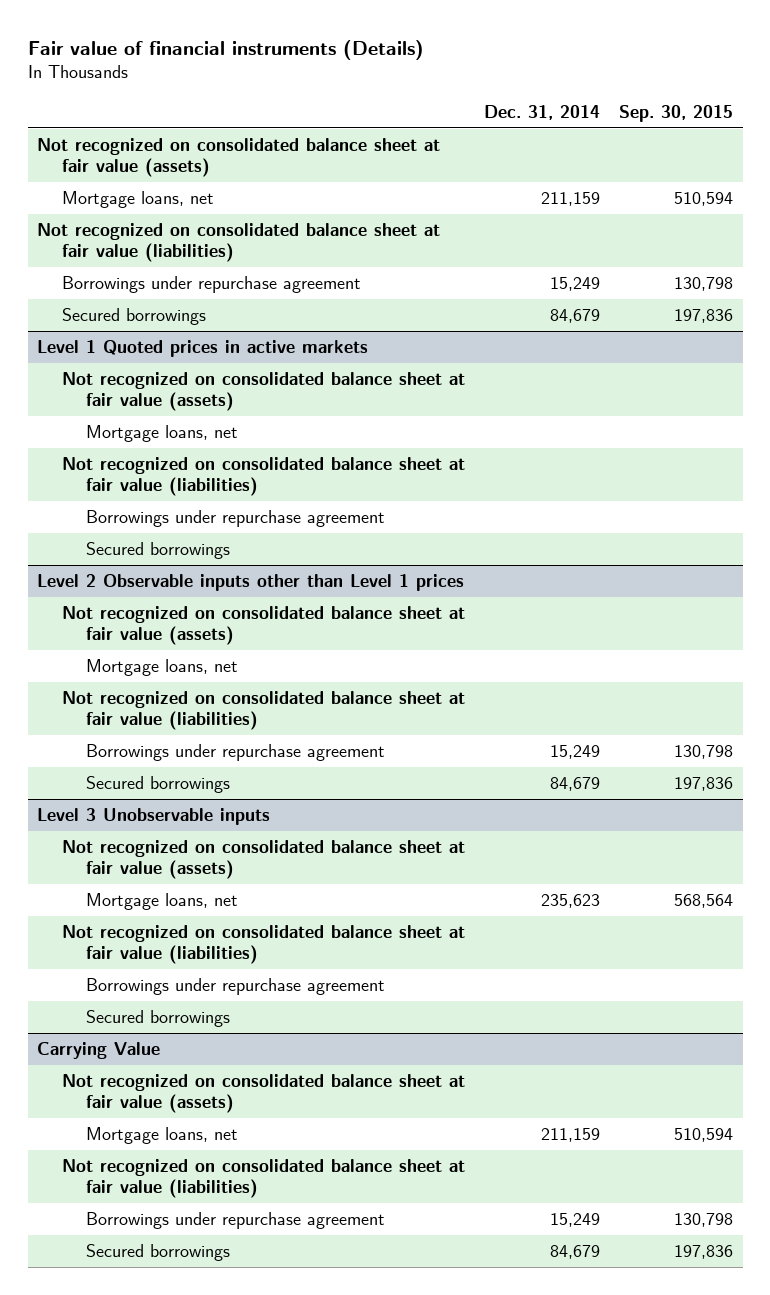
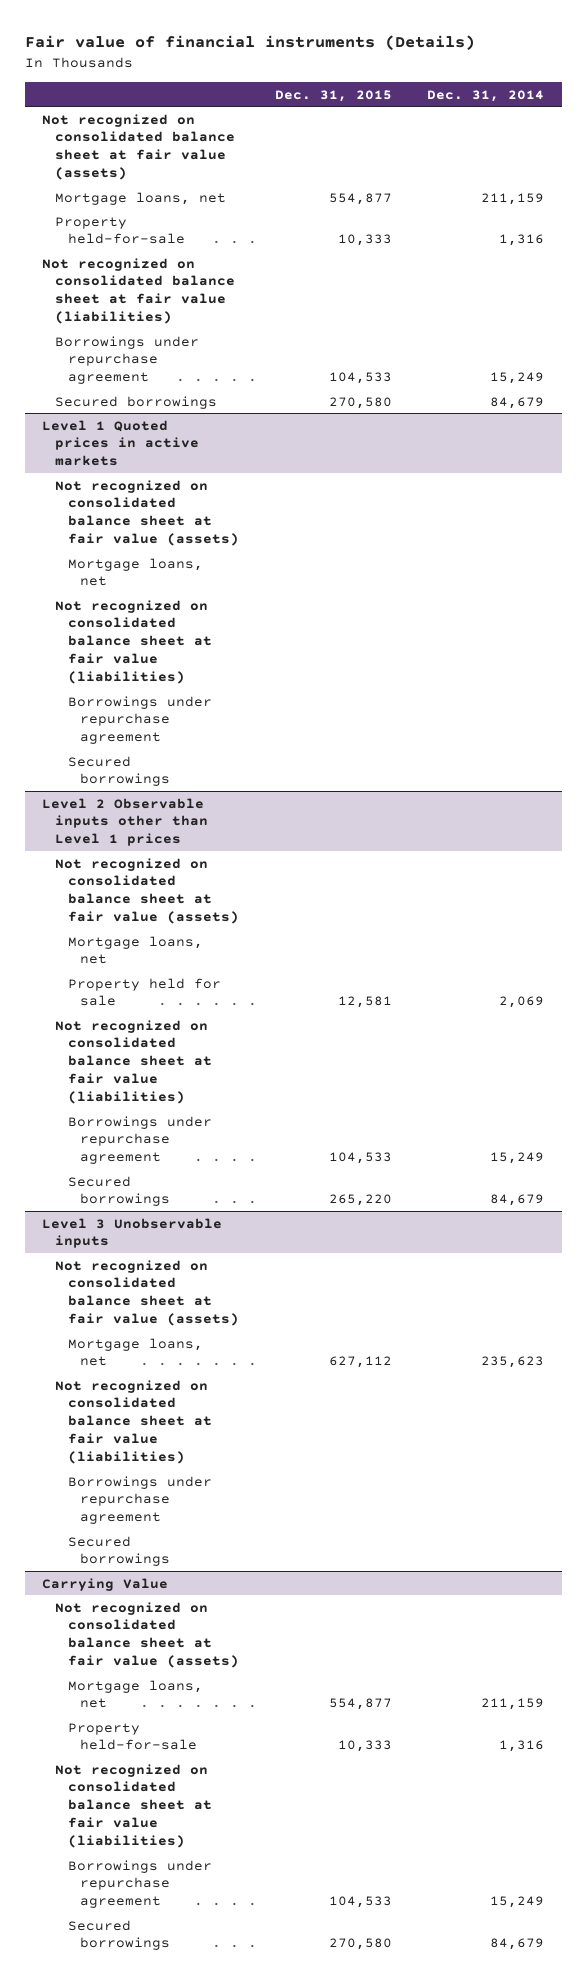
- | Dec. 31, 2014 | Sep. 30, 2015
+ | Dec. 31, 2015 | Dec. 31, 2014
+ Property held-for-sale | 10,333 | 1,316
@ Level 2 Observable inputs other than Level 1 prices
+ Property held for sale | 12,581 | 2,069
@ Carrying Value
+ Property held-for-sale | 10,333 | 1,316

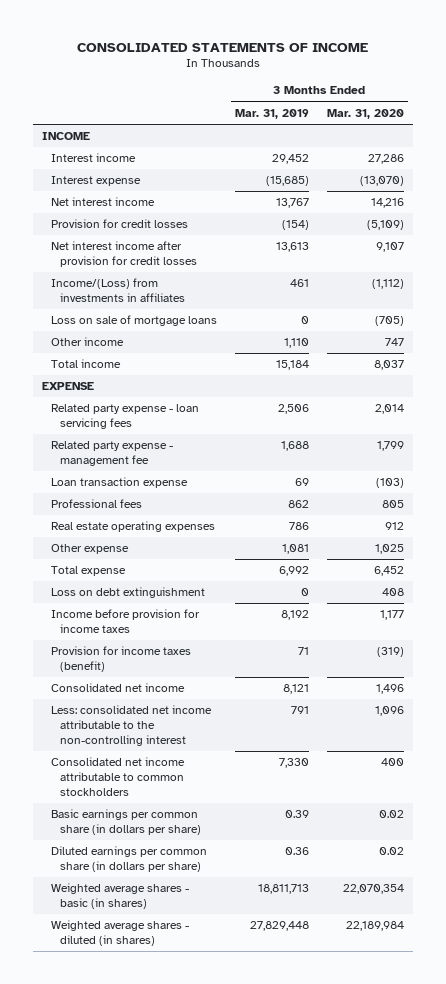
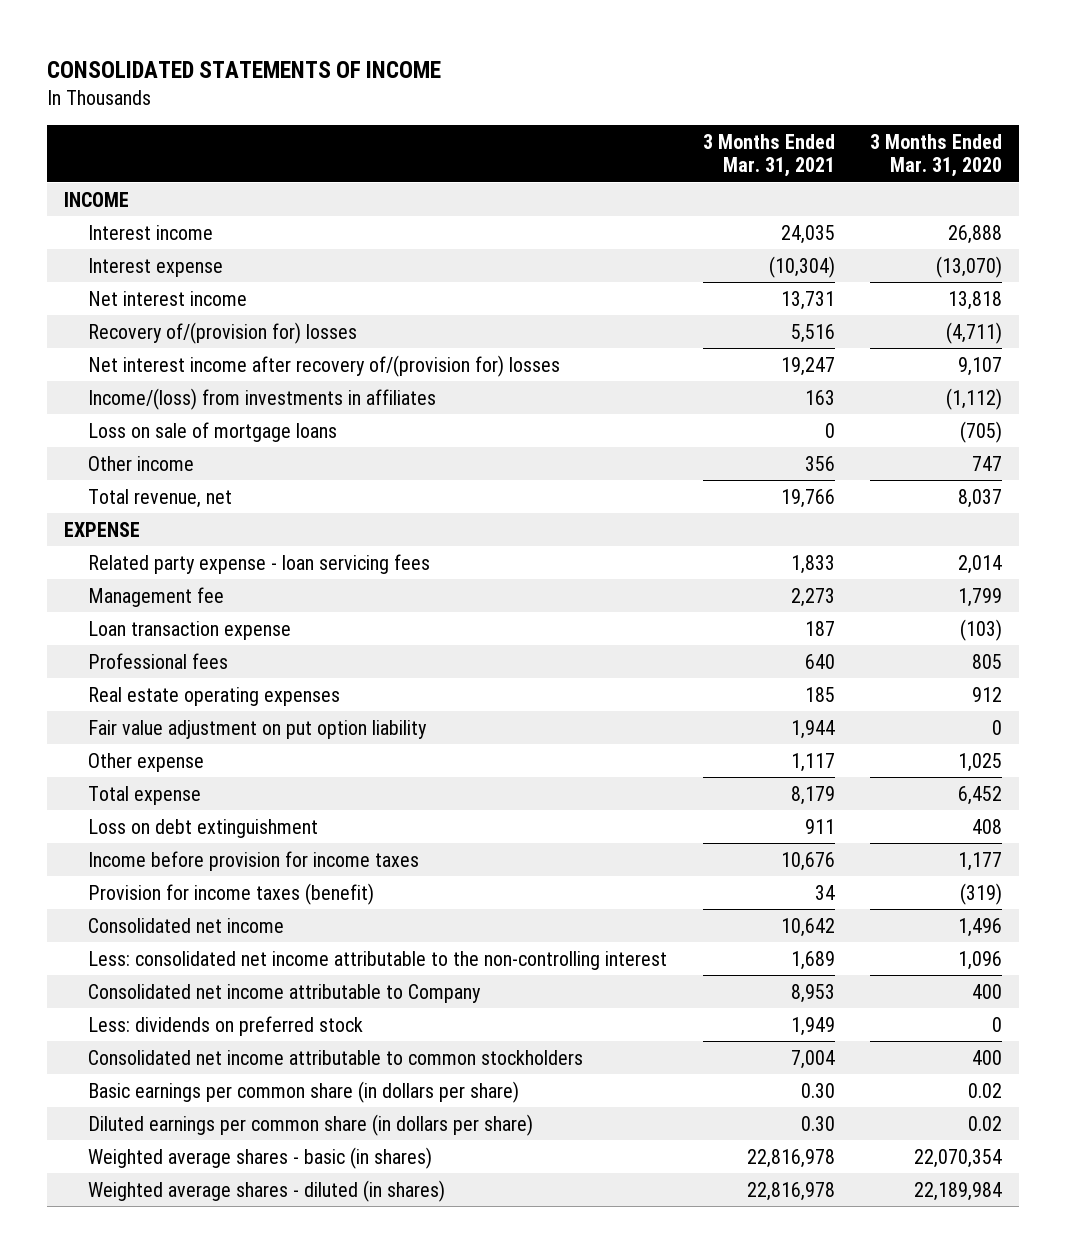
- | 3 Months Ended Mar. 31, 2019 | 3 Months Ended Mar. 31, 2020
+ | 3 Months Ended Mar. 31, 2021 | 3 Months Ended Mar. 31, 2020
- Interest income | 29,452 | 27,286
+ Interest income | 24,035 | 26,888
- Net interest income | 13,767 | 14,216
- Provision for credit losses | (154) | (5,109)
- Net interest income after provision for credit losses | 13,613 | 9,107
- Income/(Loss) from investments in affiliates | 461 | (1,112)
+ Net interest income | 13,731 | 13,818
+ Recovery of/(provision for) losses | 5,516 | (4,711)
+ Net interest income after recovery of/(provision for) losses | 19,247 | 9,107
+ Income/(loss) from investments in affiliates | 163 | (1,112)
- Total income | 15,184 | 8,037
+ Total revenue, net | 19,766 | 8,037
- Related party expense - management fee | 1,688 | 1,799
+ Management fee | 2,273 | 1,799
+ Fair value adjustment on put option liability | 1,944 | 0
+ Consolidated net income attributable to Company | 8,953 | 400
+ Less: dividends on preferred stock | 1,949 | 0

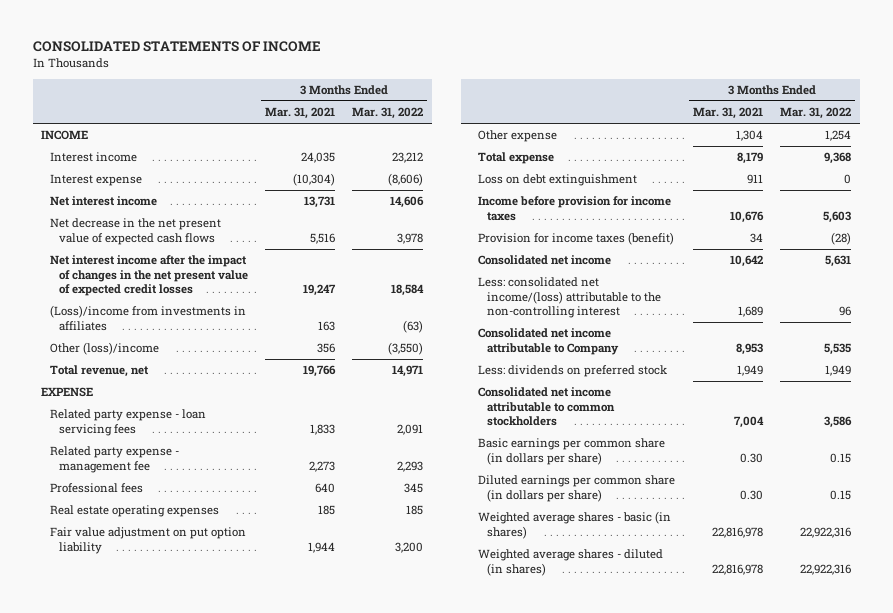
- | 3 Months Ended Mar. 31, 2021 | 3 Months Ended Mar. 31, 2020
+ | 3 Months Ended Mar. 31, 2021 | 3 Months Ended Mar. 31, 2022
- Recovery of/(provision for) losses | 5,516 | (4,711)
- Net interest income after recovery of/(provision for) losses | 19,247 | 9,107
- Income/(loss) from investments in affiliates | 163 | (1,112)
- Loss on sale of mortgage loans | 0 | (705)
- Other income | 356 | 747
+ Net decrease in the net present value of expected cash flows | 5,516 | 3,978
+ Net interest income after the impact of changes in the net present value of expected credit losses | 19,247 | 18,584
+ (Loss)/income from investments in affiliates | 163 | (63)
+ Other (loss)/income | 356 | (3,550)
- Management fee | 2,273 | 1,799
- Loan transaction expense | 187 | (103)
+ Related party expense - management fee | 2,273 | 2,293
- Other expense | 1,117 | 1,025
+ Other expense | 1,304 | 1,254
- Less: consolidated net income attributable to the non-controlling interest | 1,689 | 1,096
+ Less: consolidated net income/(loss) attributable to the non-controlling interest | 1,689 | 96

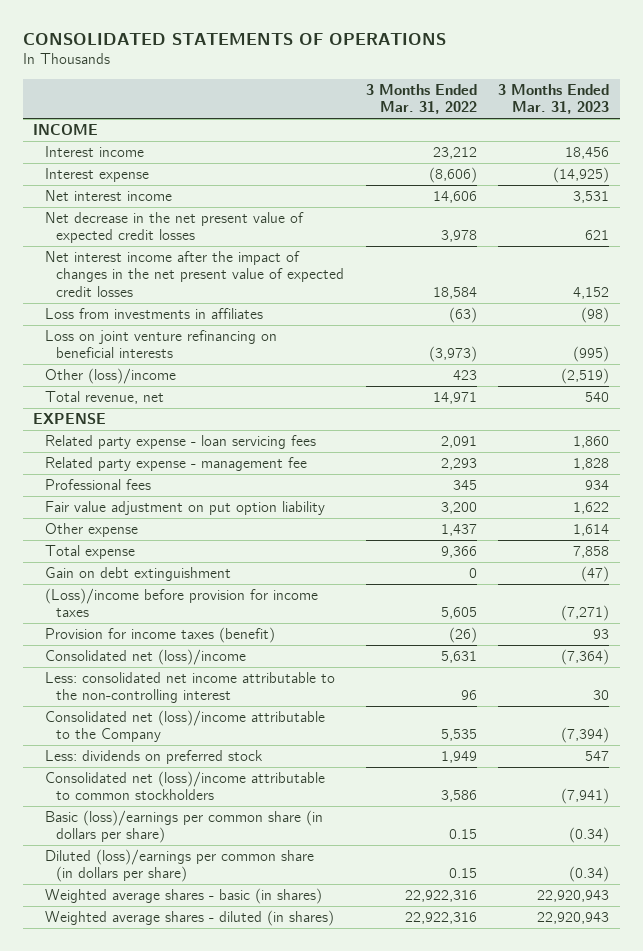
- CONSOLIDATED STATEMENTS OF INCOME
+ CONSOLIDATED STATEMENTS OF OPERATIONS
- | 3 Months Ended Mar. 31, 2021 | 3 Months Ended Mar. 31, 2022
+ | 3 Months Ended Mar. 31, 2022 | 3 Months Ended Mar. 31, 2023
- Net decrease in the net present value of expected cash flows | 5,516 | 3,978
+ Net decrease in the net present value of expected credit losses | 3,978 | 621
- (Loss)/income from investments in affiliates | 163 | (63)
- Other (loss)/income | 356 | (3,550)
+ Loss from investments in affiliates | (63) | (98)
+ Loss on joint venture refinancing on beneficial interests | (3,973) | (995)
+ Other (loss)/income | 423 | (2,519)
- Real estate operating expenses | 185 | 185
- Other expense | 1,304 | 1,254
- Total expense | 8,179 | 9,368
- Loss on debt extinguishment | 911 | 0
- Income before provision for income taxes | 10,676 | 5,603
- Provision for income taxes (benefit) | 34 | (28)
- Consolidated net income | 10,642 | 5,631
- Less: consolidated net income/(loss) attributable to the non-controlling interest | 1,689 | 96
- Consolidated net income attributable to Company | 8,953 | 5,535
+ Other expense | 1,437 | 1,614
+ Total expense | 9,366 | 7,858
+ Gain on debt extinguishment | 0 | (47)
+ (Loss)/income before provision for income taxes | 5,605 | (7,271)
+ Provision for income taxes (benefit) | (26) | 93
+ Consolidated net (loss)/income | 5,631 | (7,364)
+ Less: consolidated net income attributable to the non-controlling interest | 96 | 30
+ Consolidated net (loss)/income attributable to the Company | 5,535 | (7,394)
- Consolidated net income attributable to common stockholders | 7,004 | 3,586
- Basic earnings per common share (in dollars per share) | 0.30 | 0.15
- Diluted earnings per common share (in dollars per share) | 0.30 | 0.15
+ Consolidated net (loss)/income attributable to common stockholders | 3,586 | (7,941)
+ Basic (loss)/earnings per common share (in dollars per share) | 0.15 | (0.34)
+ Diluted (loss)/earnings per common share (in dollars per share) | 0.15 | (0.34)

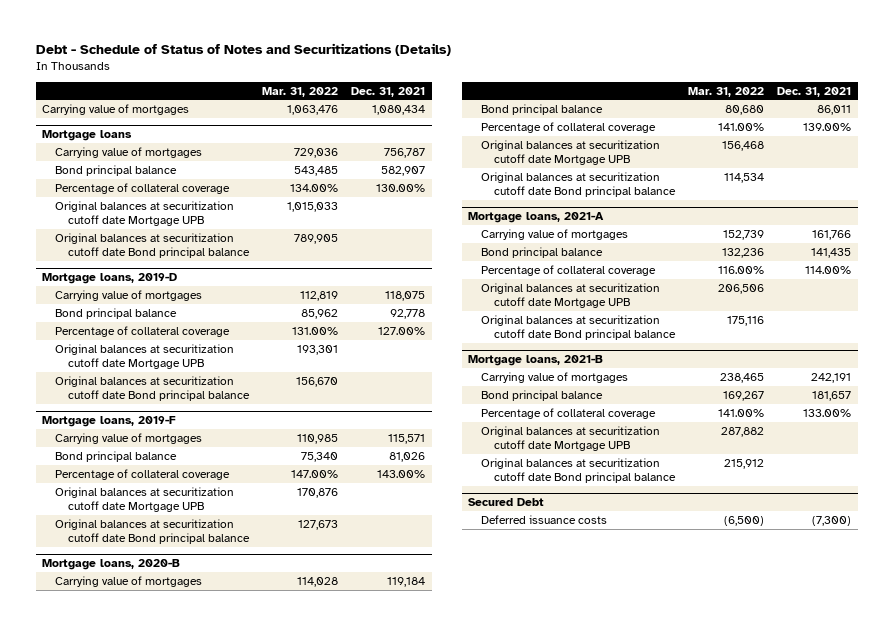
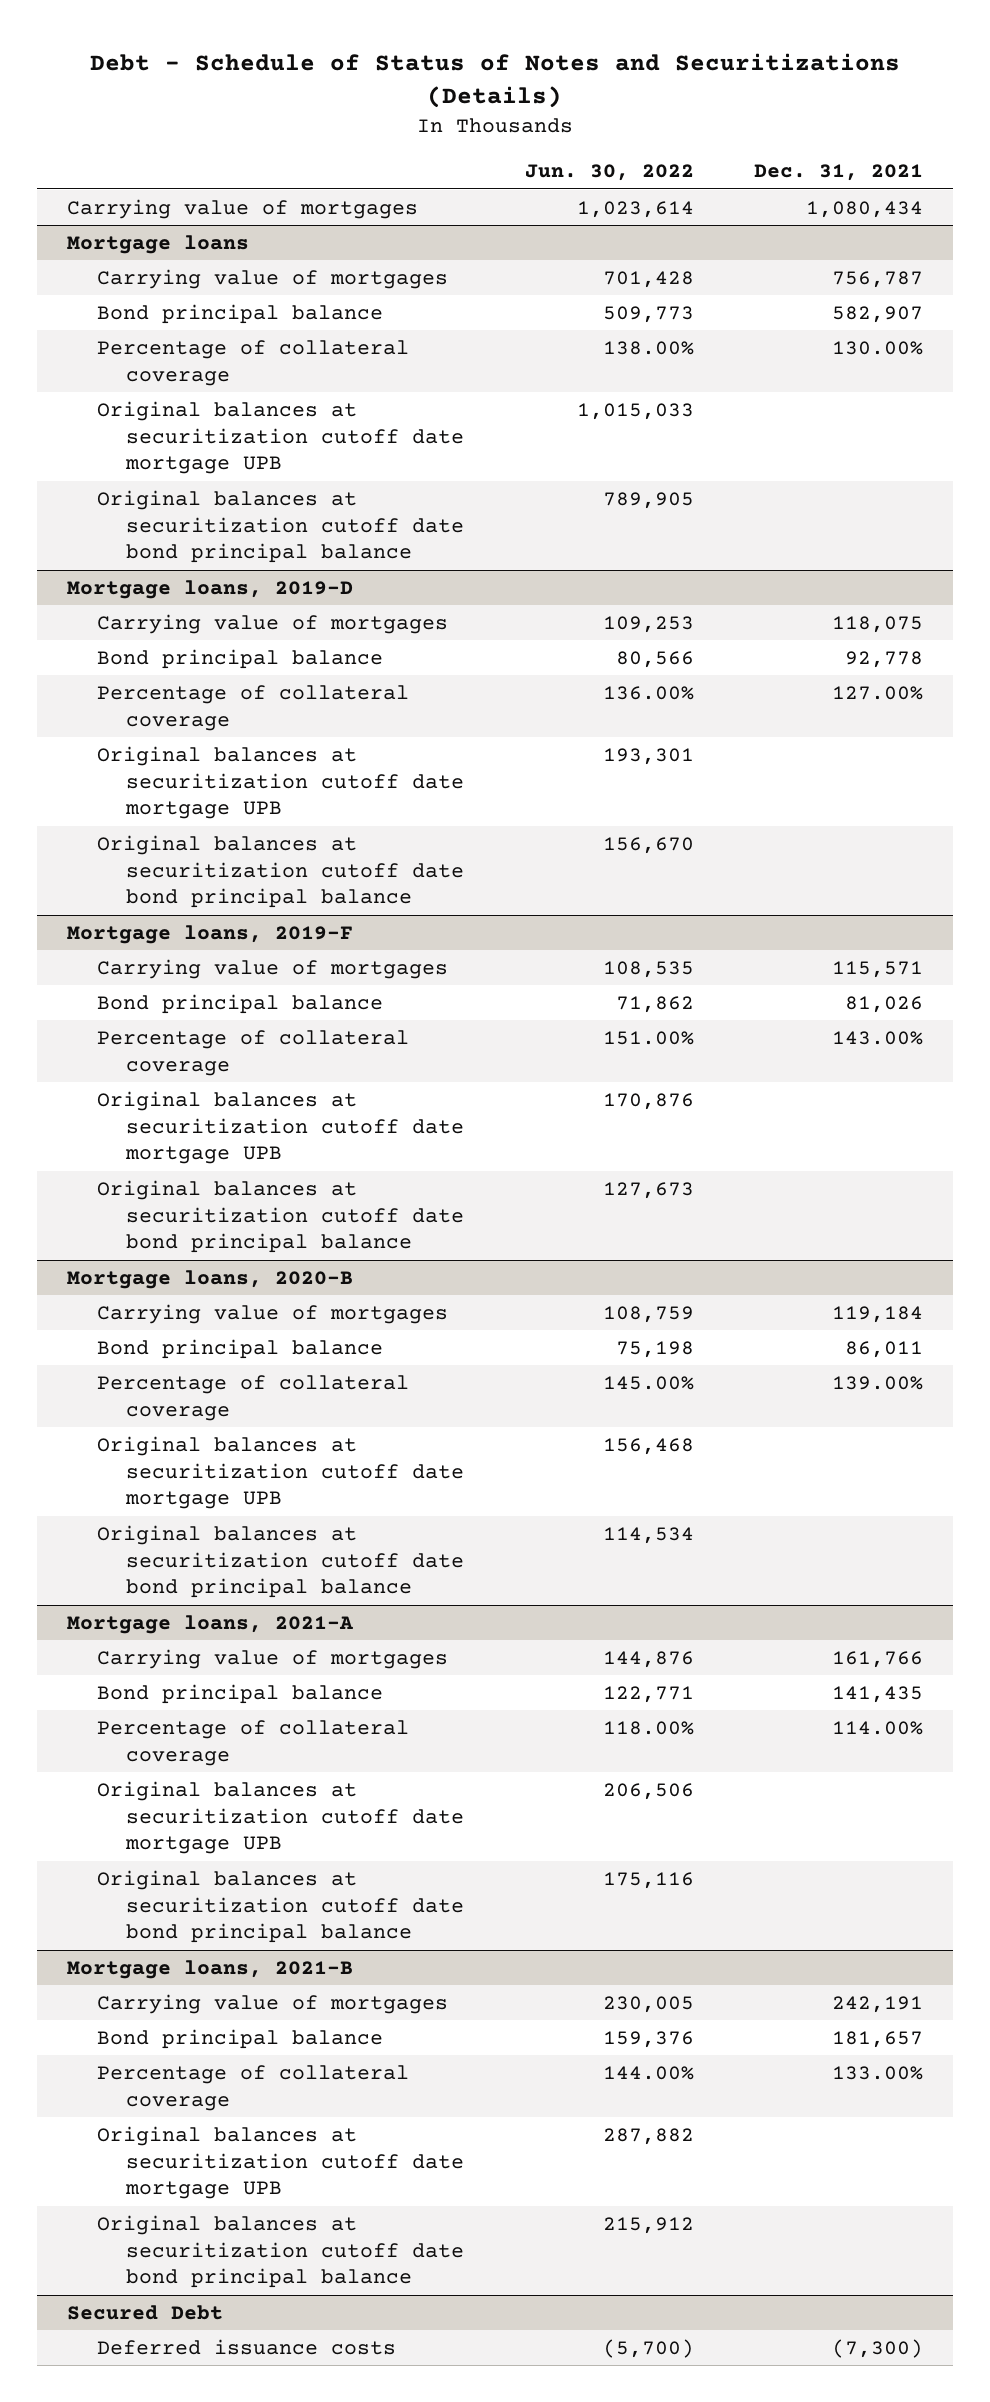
- | Mar. 31, 2022 | Dec. 31, 2021
+ | Jun. 30, 2022 | Dec. 31, 2021
@ Mortgage loans
- Original balances at securitization cutoff date Mortgage UPB | 1,015,033 |
- Original balances at securitization cutoff date Bond principal balance | 789,905 |
+ Original balances at securitization cutoff date mortgage UPB | 1,015,033 |
+ Original balances at securitization cutoff date bond principal balance | 789,905 |
@ Mortgage loans, 2019-D
- Original balances at securitization cutoff date Mortgage UPB | 193,301 |
- Original balances at securitization cutoff date Bond principal balance | 156,670 |
+ Original balances at securitization cutoff date mortgage UPB | 193,301 |
+ Original balances at securitization cutoff date bond principal balance | 156,670 |
@ Mortgage loans, 2019-F
- Original balances at securitization cutoff date Mortgage UPB | 170,876 |
- Original balances at securitization cutoff date Bond principal balance | 127,673 |
+ Original balances at securitization cutoff date mortgage UPB | 170,876 |
+ Original balances at securitization cutoff date bond principal balance | 127,673 |
@ Mortgage loans, 2020-B
- Original balances at securitization cutoff date Mortgage UPB | 156,468 |
- Original balances at securitization cutoff date Bond principal balance | 114,534 |
+ Original balances at securitization cutoff date mortgage UPB | 156,468 |
+ Original balances at securitization cutoff date bond principal balance | 114,534 |
@ Mortgage loans, 2021-A
- Original balances at securitization cutoff date Mortgage UPB | 206,506 |
- Original balances at securitization cutoff date Bond principal balance | 175,116 |
+ Original balances at securitization cutoff date mortgage UPB | 206,506 |
+ Original balances at securitization cutoff date bond principal balance | 175,116 |
@ Mortgage loans, 2021-B
- Original balances at securitization cutoff date Mortgage UPB | 287,882 |
- Original balances at securitization cutoff date Bond principal balance | 215,912 |
+ Original balances at securitization cutoff date mortgage UPB | 287,882 |
+ Original balances at securitization cutoff date bond principal balance | 215,912 |

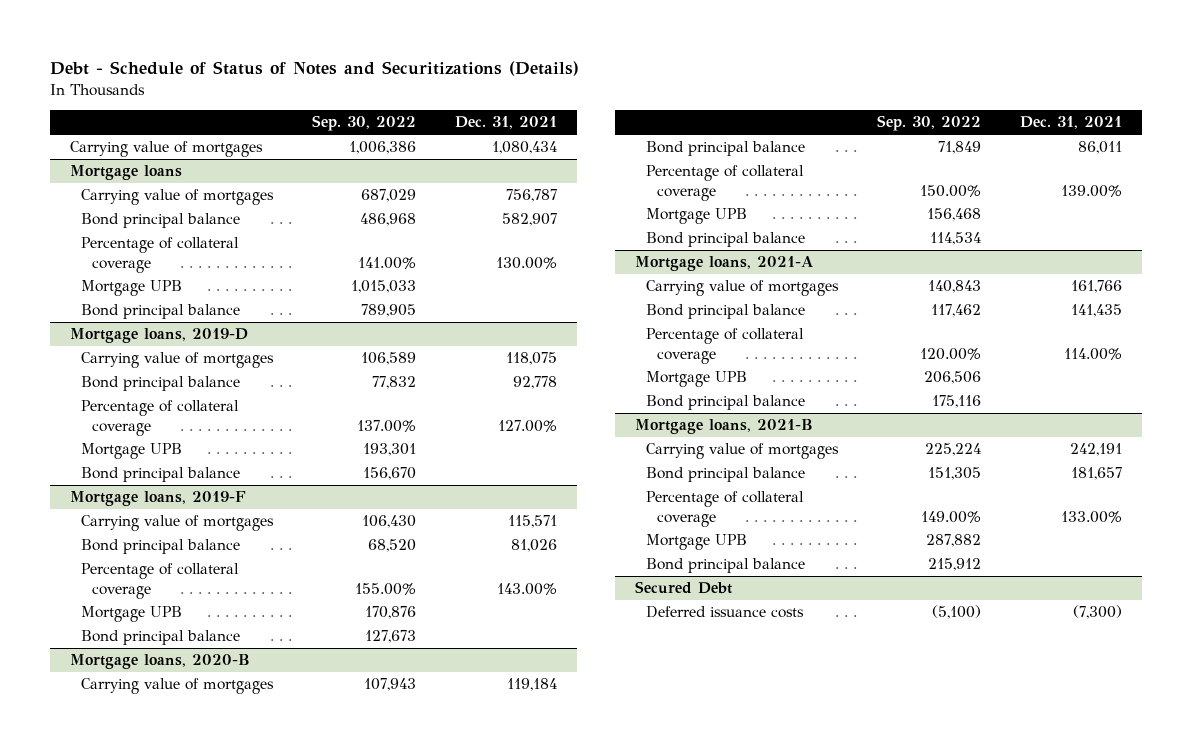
- | Jun. 30, 2022 | Dec. 31, 2021
+ | Sep. 30, 2022 | Dec. 31, 2021
@ Mortgage loans
- Original balances at securitization cutoff date mortgage UPB | 1,015,033 |
- Original balances at securitization cutoff date bond principal balance | 789,905 |
+ Mortgage UPB | 1,015,033 |
+ Bond principal balance | 789,905 |
@ Mortgage loans, 2019-D
- Original balances at securitization cutoff date mortgage UPB | 193,301 |
- Original balances at securitization cutoff date bond principal balance | 156,670 |
+ Mortgage UPB | 193,301 |
+ Bond principal balance | 156,670 |
@ Mortgage loans, 2019-F
- Original balances at securitization cutoff date mortgage UPB | 170,876 |
- Original balances at securitization cutoff date bond principal balance | 127,673 |
+ Mortgage UPB | 170,876 |
+ Bond principal balance | 127,673 |
@ Mortgage loans, 2020-B
- Original balances at securitization cutoff date mortgage UPB | 156,468 |
- Original balances at securitization cutoff date bond principal balance | 114,534 |
+ Mortgage UPB | 156,468 |
+ Bond principal balance | 114,534 |
@ Mortgage loans, 2021-A
- Original balances at securitization cutoff date mortgage UPB | 206,506 |
- Original balances at securitization cutoff date bond principal balance | 175,116 |
+ Mortgage UPB | 206,506 |
+ Bond principal balance | 175,116 |
@ Mortgage loans, 2021-B
- Original balances at securitization cutoff date mortgage UPB | 287,882 |
- Original balances at securitization cutoff date bond principal balance | 215,912 |
+ Mortgage UPB | 287,882 |
+ Bond principal balance | 215,912 |

